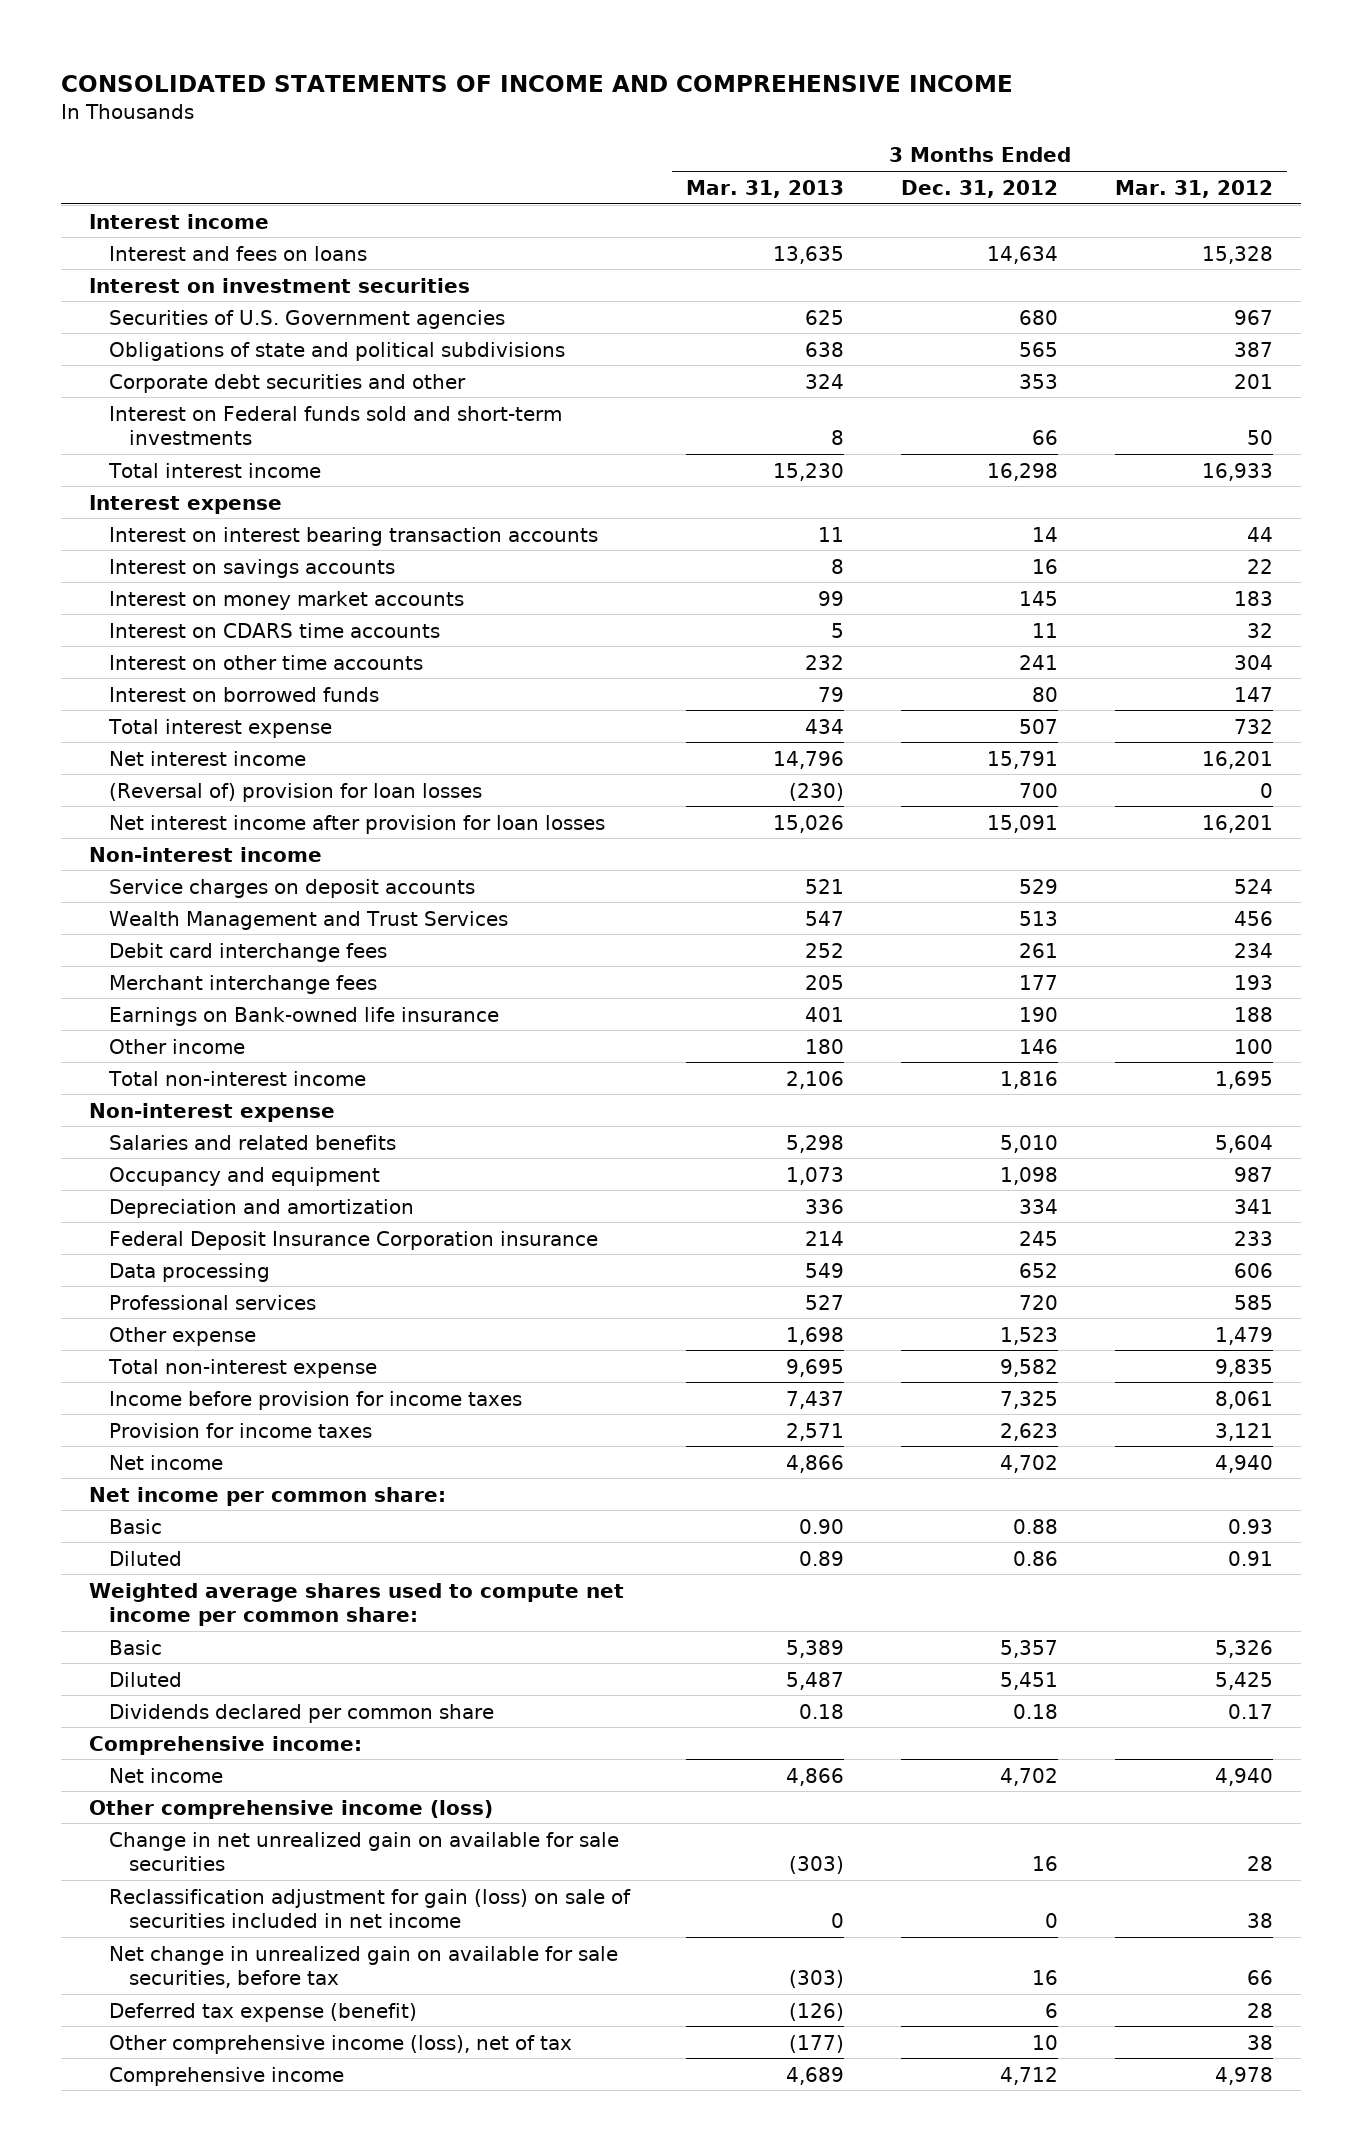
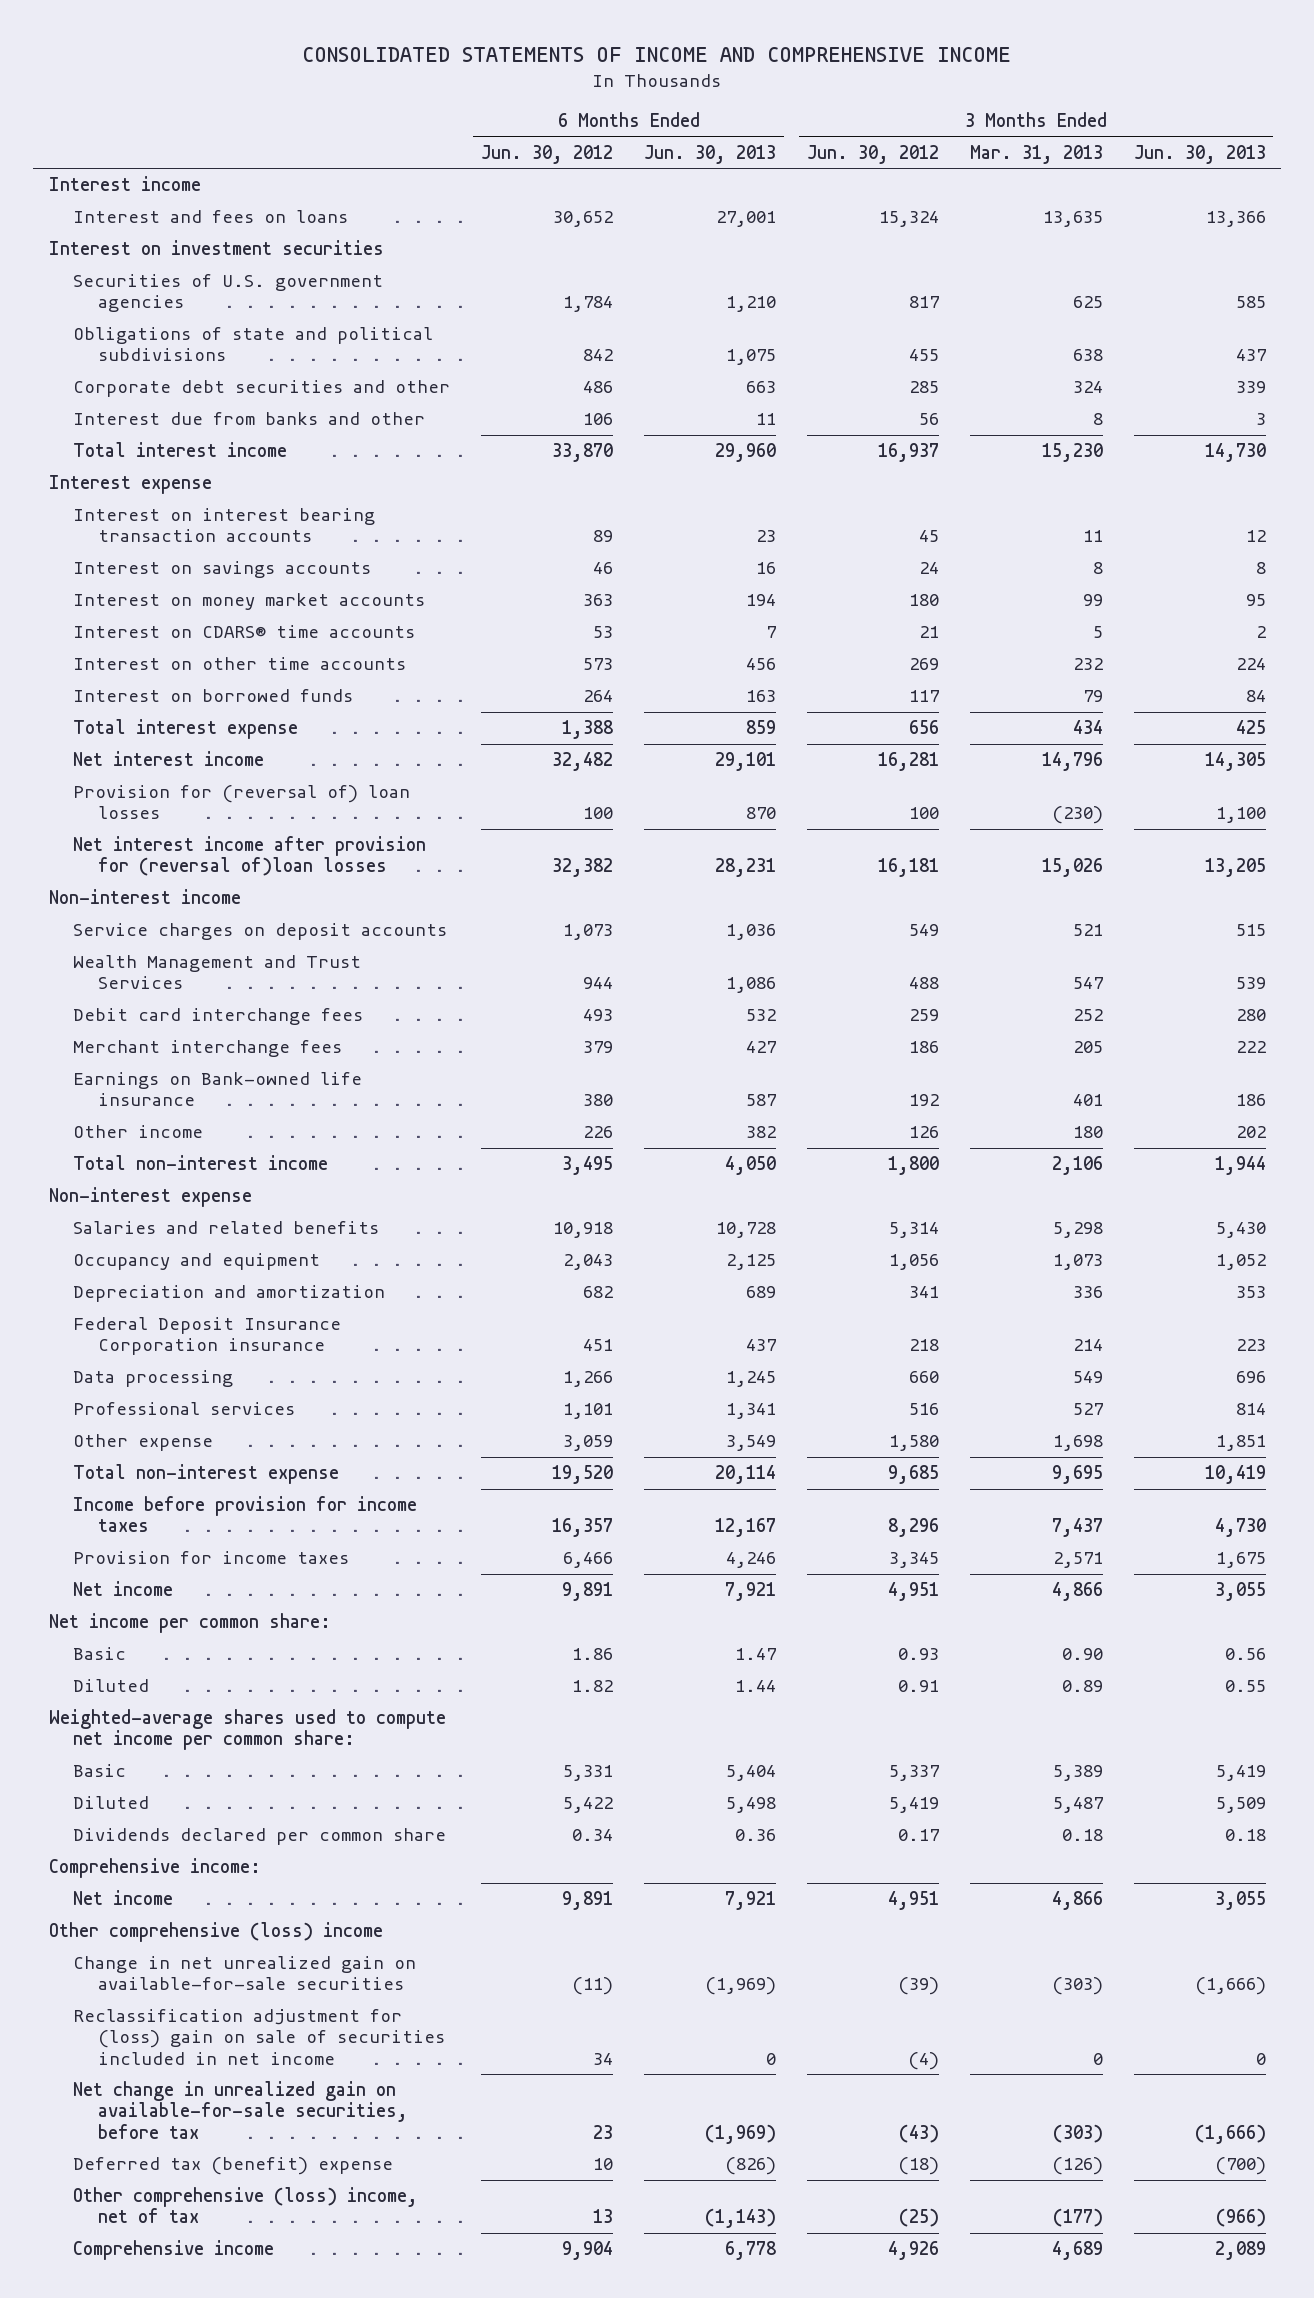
- | 3 Months Ended Mar. 31, 2013 | 3 Months Ended Dec. 31, 2012 | 3 Months Ended Mar. 31, 2012
+ | 6 Months Ended Jun. 30, 2012 | 6 Months Ended Jun. 30, 2013 | 3 Months Ended Jun. 30, 2012 | 3 Months Ended Mar. 31, 2013 | 3 Months Ended Jun. 30, 2013
- Securities of U.S. Government agencies | 625 | 680 | 967
+ Securities of U.S. government agencies | 1,784 | 1,210 | 817 | 625 | 585
- Interest on Federal funds sold and short-term investments | 8 | 66 | 50
+ Interest due from banks and other | 106 | 11 | 56 | 8 | 3
- Interest on CDARS time accounts | 5 | 11 | 32
+ Interest on CDARS® time accounts | 53 | 7 | 21 | 5 | 2
- (Reversal of) provision for loan losses | (230) | 700 | 0
- Net interest income after provision for loan losses | 15,026 | 15,091 | 16,201
+ Provision for (reversal of) loan losses | 100 | 870 | 100 | (230) | 1,100
+ Net interest income after provision for (reversal of)loan losses | 32,382 | 28,231 | 16,181 | 15,026 | 13,205
- Weighted average shares used to compute net income per common share:
+ Weighted-average shares used to compute net income per common share:
- Other comprehensive income (loss)
- Change in net unrealized gain on available for sale securities | (303) | 16 | 28
- Reclassification adjustment for gain (loss) on sale of securities included in net income | 0 | 0 | 38
- Net change in unrealized gain on available for sale securities, before tax | (303) | 16 | 66
- Deferred tax expense (benefit) | (126) | 6 | 28
- Other comprehensive income (loss), net of tax | (177) | 10 | 38
+ Other comprehensive (loss) income
+ Change in net unrealized gain on available-for-sale securities | (11) | (1,969) | (39) | (303) | (1,666)
+ Reclassification adjustment for (loss) gain on sale of securities included in net income | 34 | 0 | (4) | 0 | 0
+ Net change in unrealized gain on available-for-sale securities, before tax | 23 | (1,969) | (43) | (303) | (1,666)
+ Deferred tax (benefit) expense | 10 | (826) | (18) | (126) | (700)
+ Other comprehensive (loss) income, net of tax | 13 | (1,143) | (25) | (177) | (966)

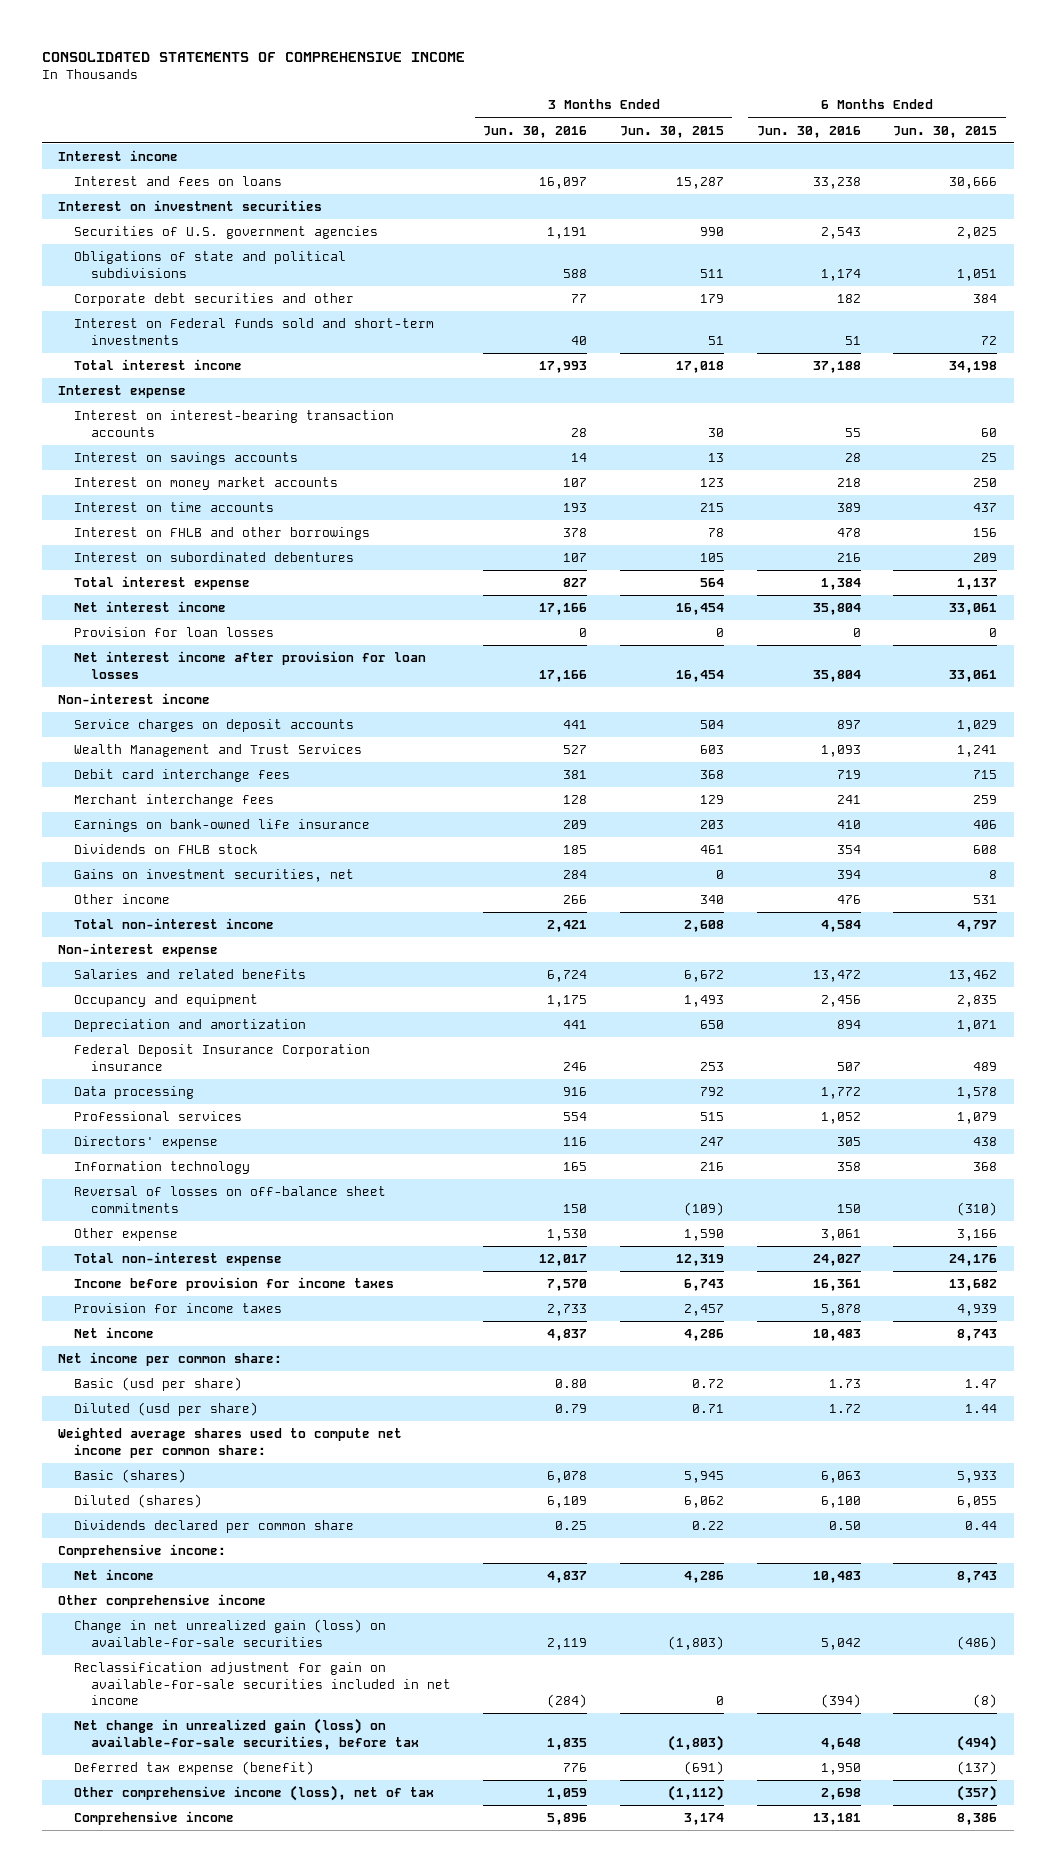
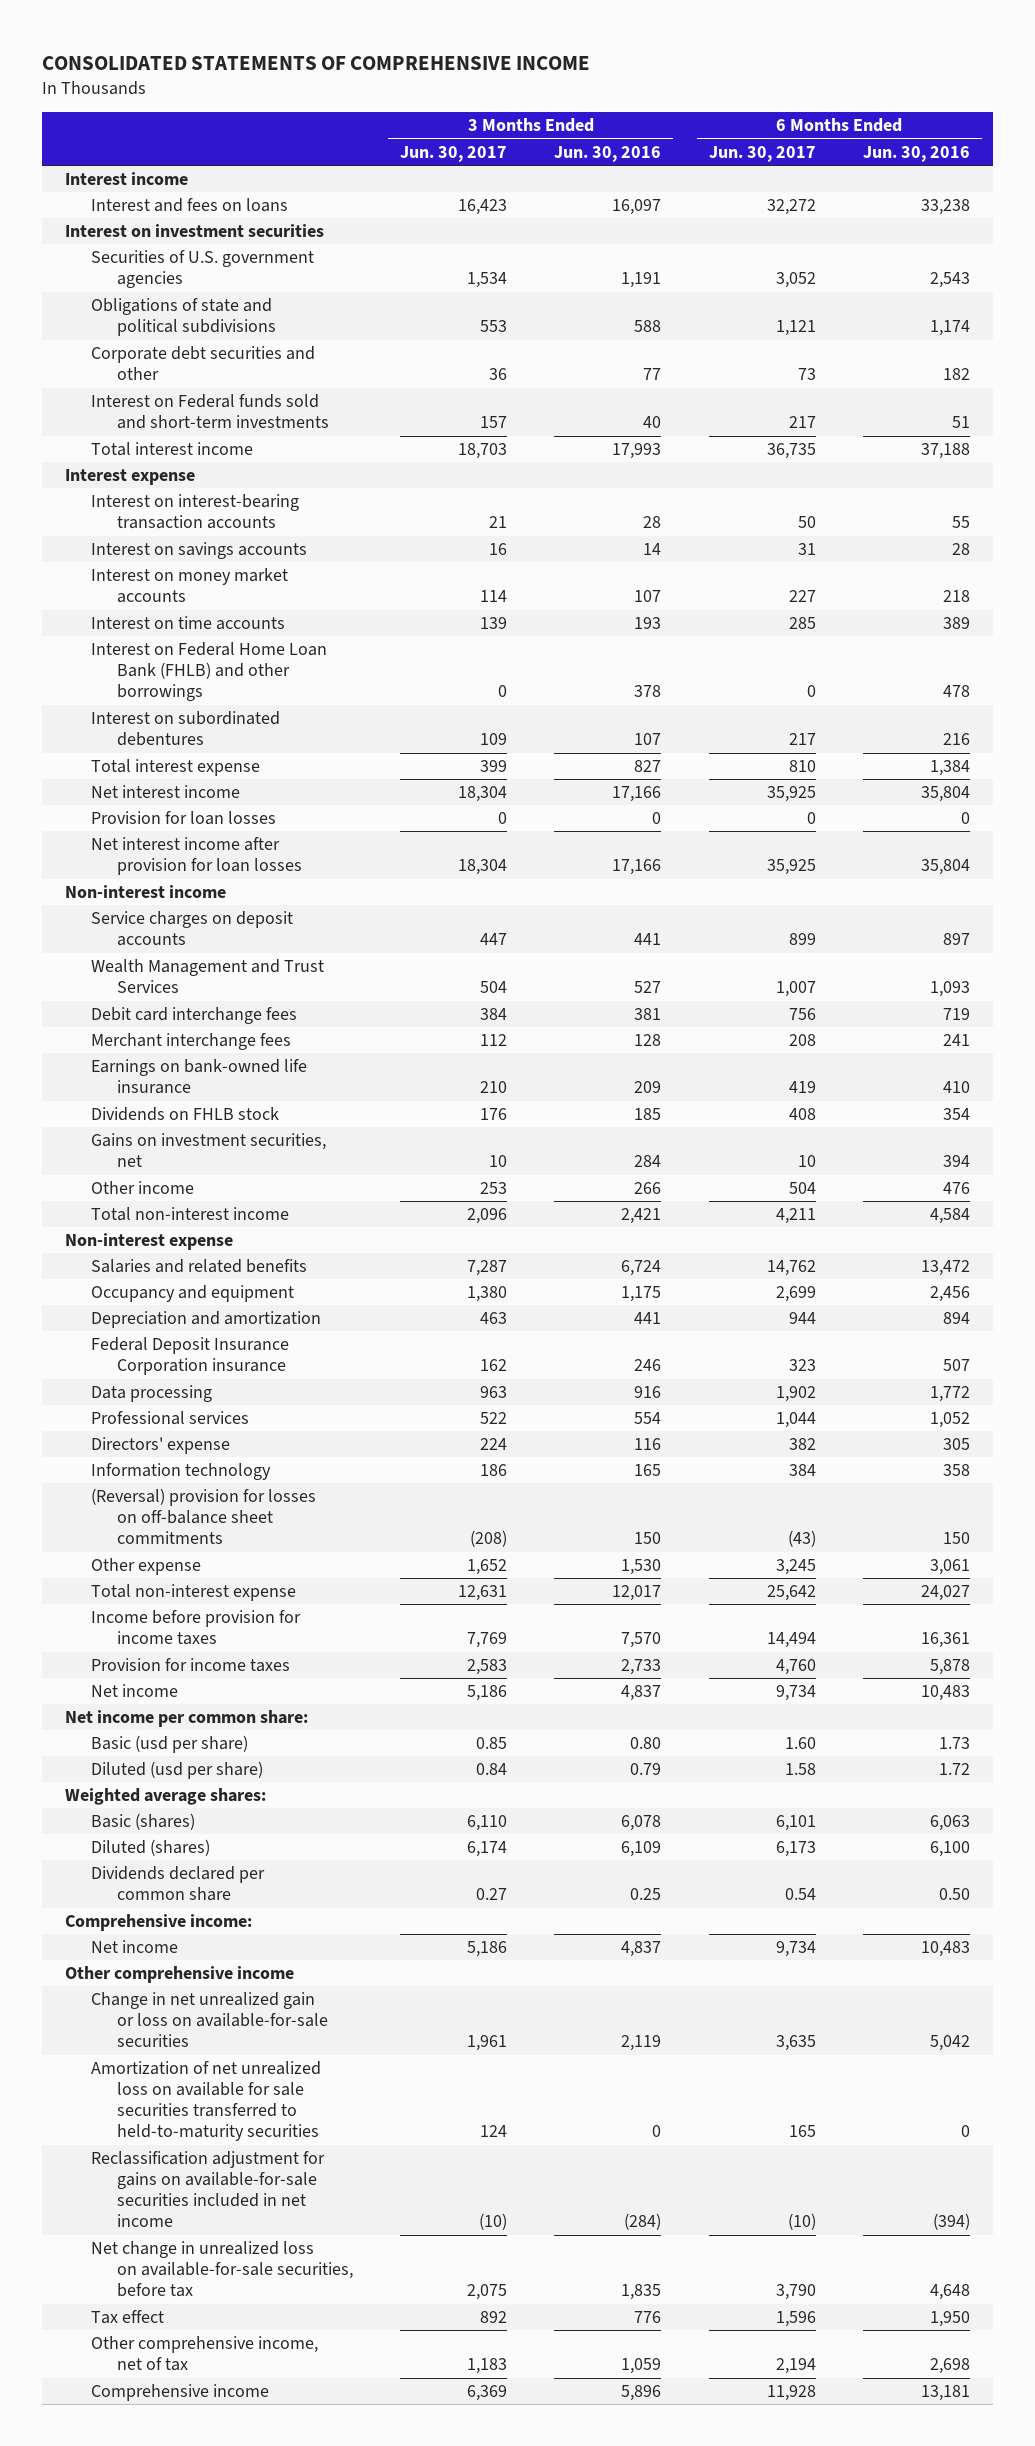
- | 3 Months Ended Jun. 30, 2016 | 3 Months Ended Jun. 30, 2015 | 6 Months Ended Jun. 30, 2016 | 6 Months Ended Jun. 30, 2015
+ | 3 Months Ended Jun. 30, 2017 | 3 Months Ended Jun. 30, 2016 | 6 Months Ended Jun. 30, 2017 | 6 Months Ended Jun. 30, 2016
- Interest on FHLB and other borrowings | 378 | 78 | 478 | 156
+ Interest on Federal Home Loan Bank (FHLB) and other borrowings | 0 | 378 | 0 | 478
- Reversal of losses on off-balance sheet commitments | 150 | (109) | 150 | (310)
+ (Reversal) provision for losses on off-balance sheet commitments | (208) | 150 | (43) | 150
- Weighted average shares used to compute net income per common share:
+ Weighted average shares:
- Change in net unrealized gain (loss) on available-for-sale securities | 2,119 | (1,803) | 5,042 | (486)
- Reclassification adjustment for gain on available-for-sale securities included in net income | (284) | 0 | (394) | (8)
- Net change in unrealized gain (loss) on available-for-sale securities, before tax | 1,835 | (1,803) | 4,648 | (494)
- Deferred tax expense (benefit) | 776 | (691) | 1,950 | (137)
- Other comprehensive income (loss), net of tax | 1,059 | (1,112) | 2,698 | (357)
+ Change in net unrealized gain or loss on available-for-sale securities | 1,961 | 2,119 | 3,635 | 5,042
+ Amortization of net unrealized loss on available for sale securities transferred to held-to-maturity securities | 124 | 0 | 165 | 0
+ Reclassification adjustment for gains on available-for-sale securities included in net income | (10) | (284) | (10) | (394)
+ Net change in unrealized loss on available-for-sale securities, before tax | 2,075 | 1,835 | 3,790 | 4,648
+ Tax effect | 892 | 776 | 1,596 | 1,950
+ Other comprehensive income, net of tax | 1,183 | 1,059 | 2,194 | 2,698

